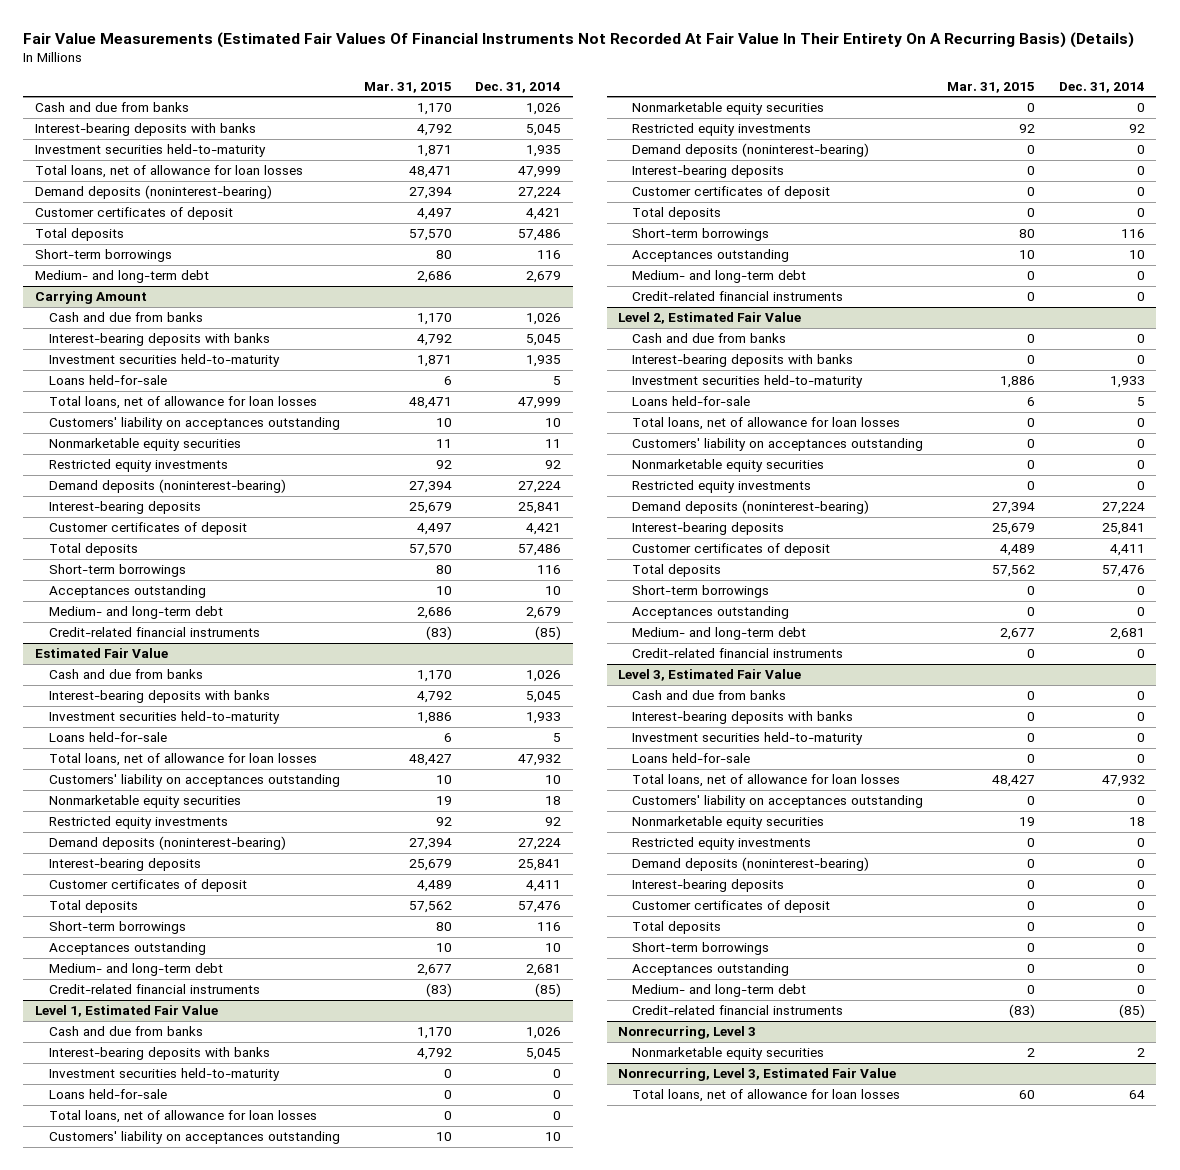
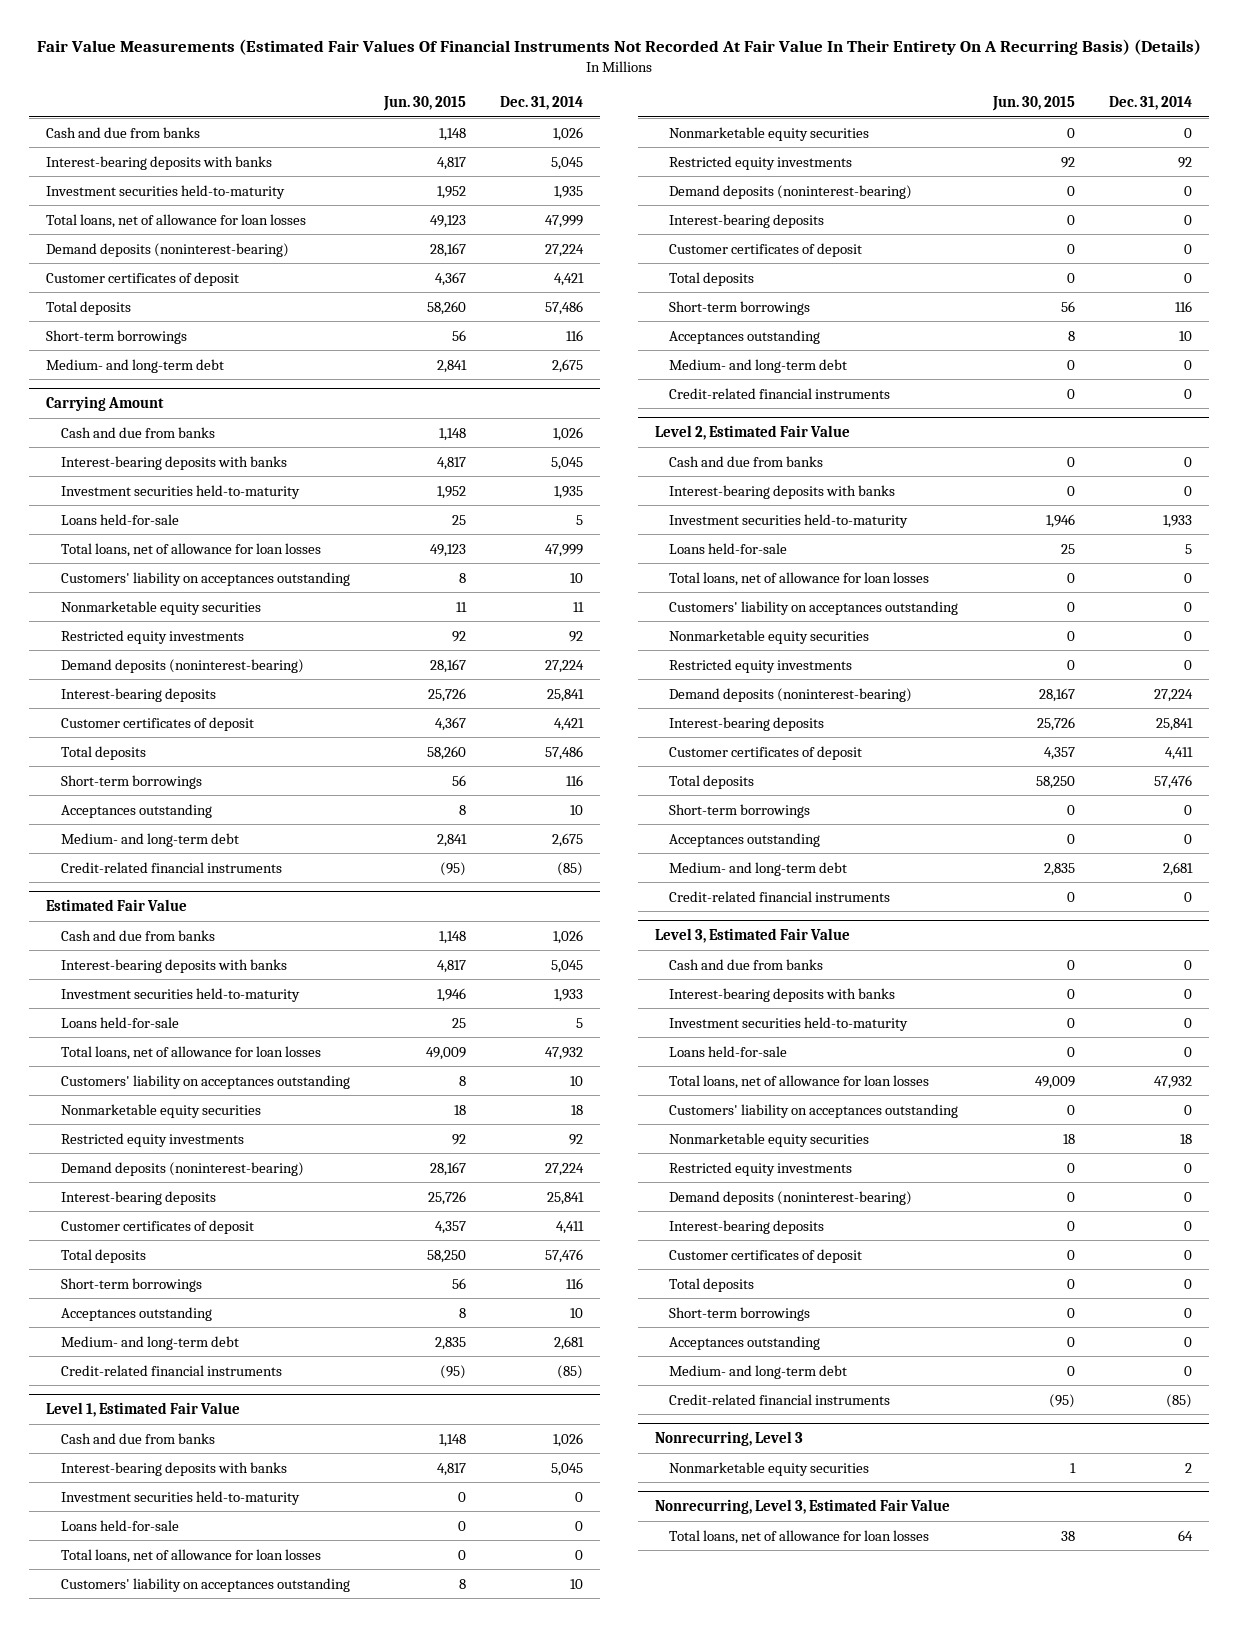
- | Mar. 31, 2015 | Dec. 31, 2014
+ | Jun. 30, 2015 | Dec. 31, 2014
- Medium- and long-term debt | 2,686 | 2,679
+ Medium- and long-term debt | 2,841 | 2,675
@ Carrying Amount
- Medium- and long-term debt | 2,686 | 2,679
+ Medium- and long-term debt | 2,841 | 2,675

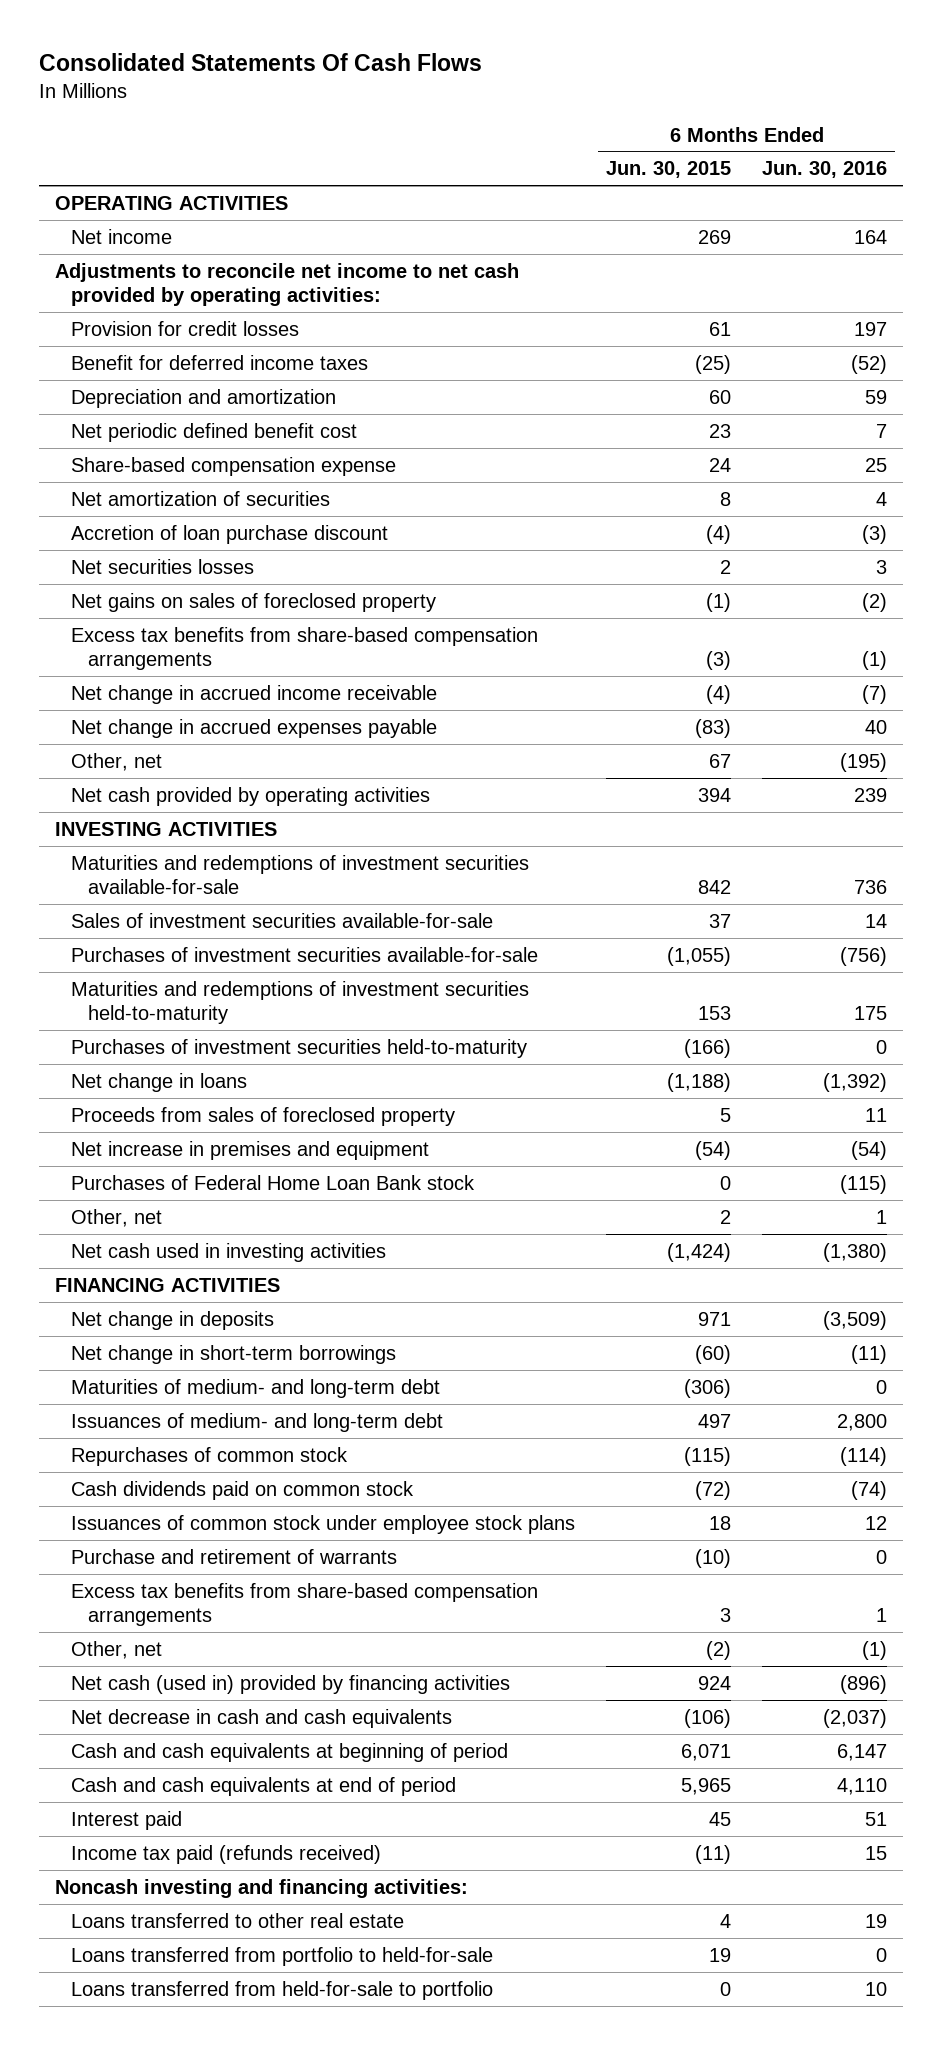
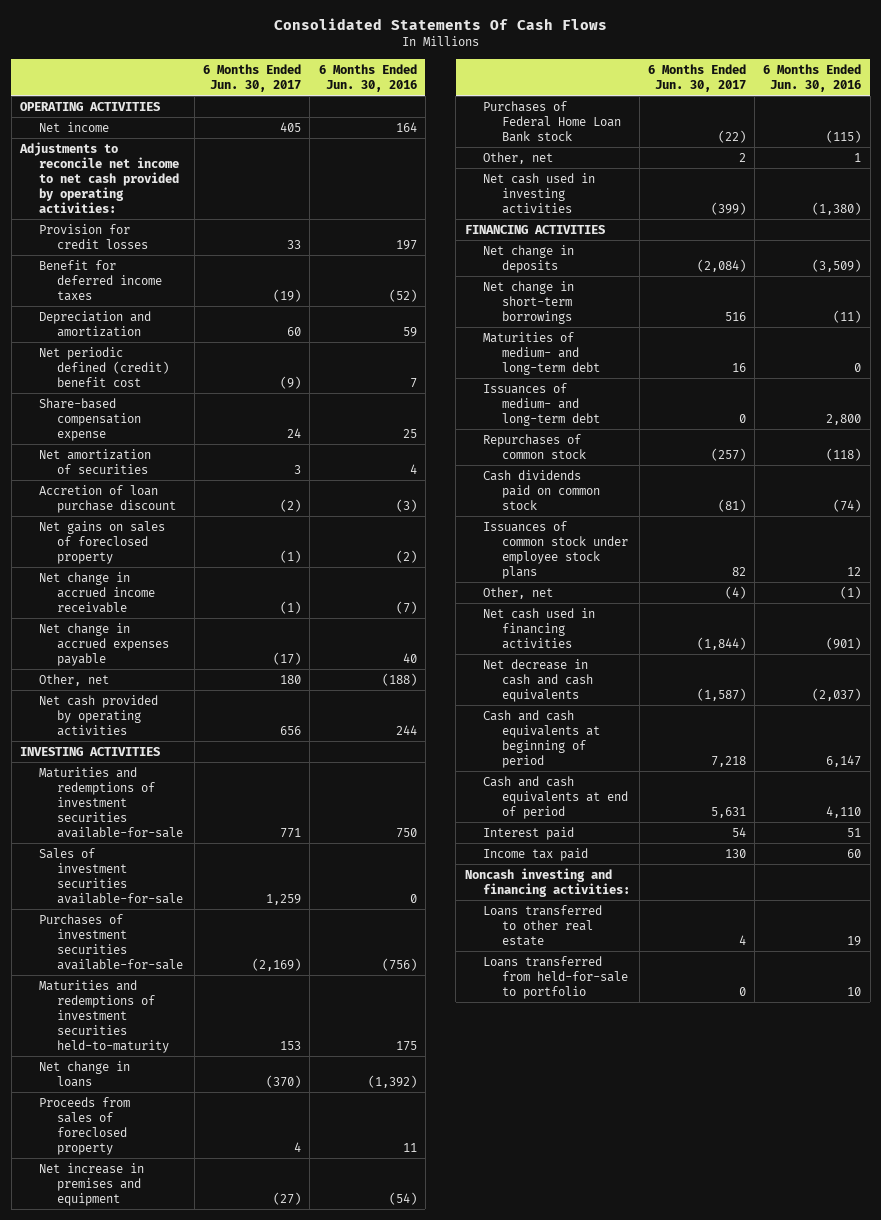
- | 6 Months Ended Jun. 30, 2015 | 6 Months Ended Jun. 30, 2016
+ | 6 Months Ended Jun. 30, 2017 | 6 Months Ended Jun. 30, 2016
- Net periodic defined benefit cost | 23 | 7
+ Net periodic defined (credit) benefit cost | (9) | 7
- Net securities losses | 2 | 3
- Excess tax benefits from share-based compensation arrangements | (3) | (1)
- Other, net | 67 | (195)
- Net cash provided by operating activities | 394 | 239
+ Other, net | 180 | (188)
+ Net cash provided by operating activities | 656 | 244
- Maturities and redemptions of investment securities available-for-sale | 842 | 736
- Sales of investment securities available-for-sale | 37 | 14
+ Maturities and redemptions of investment securities available-for-sale | 771 | 750
+ Sales of investment securities available-for-sale | 1,259 | 0
- Purchases of investment securities held-to-maturity | (166) | 0
- Repurchases of common stock | (115) | (114)
+ Repurchases of common stock | (257) | (118)
- Purchase and retirement of warrants | (10) | 0
- Excess tax benefits from share-based compensation arrangements | 3 | 1
- Net cash (used in) provided by financing activities | 924 | (896)
+ Net cash used in financing activities | (1,844) | (901)
- Income tax paid (refunds received) | (11) | 15
+ Income tax paid | 130 | 60
- Loans transferred from portfolio to held-for-sale | 19 | 0

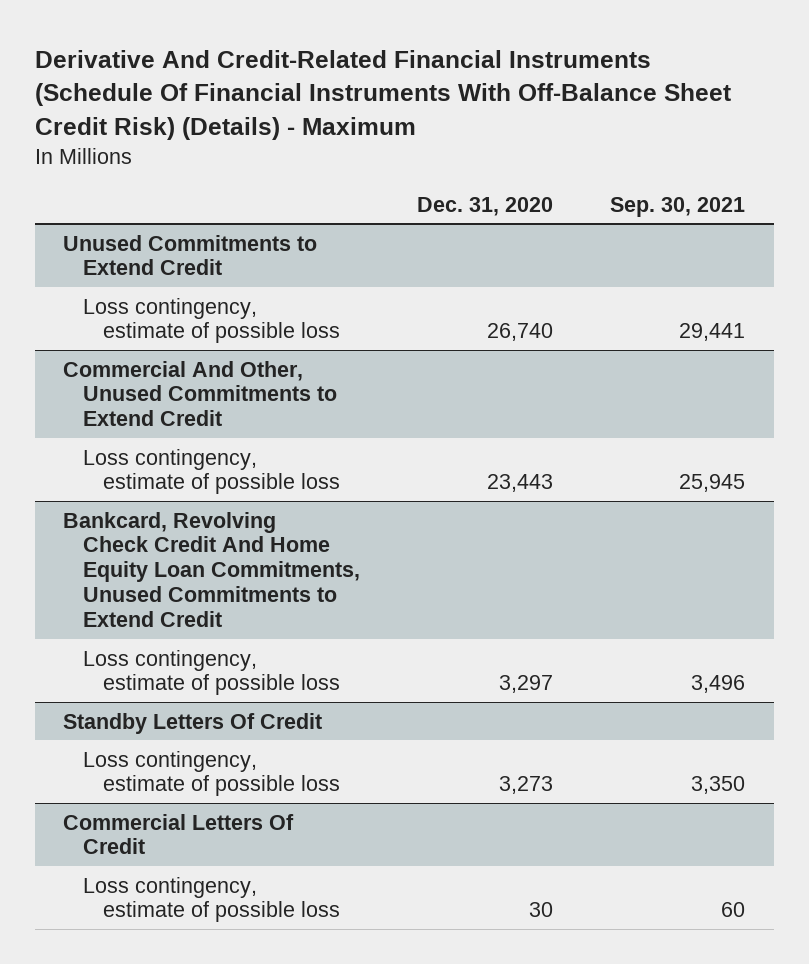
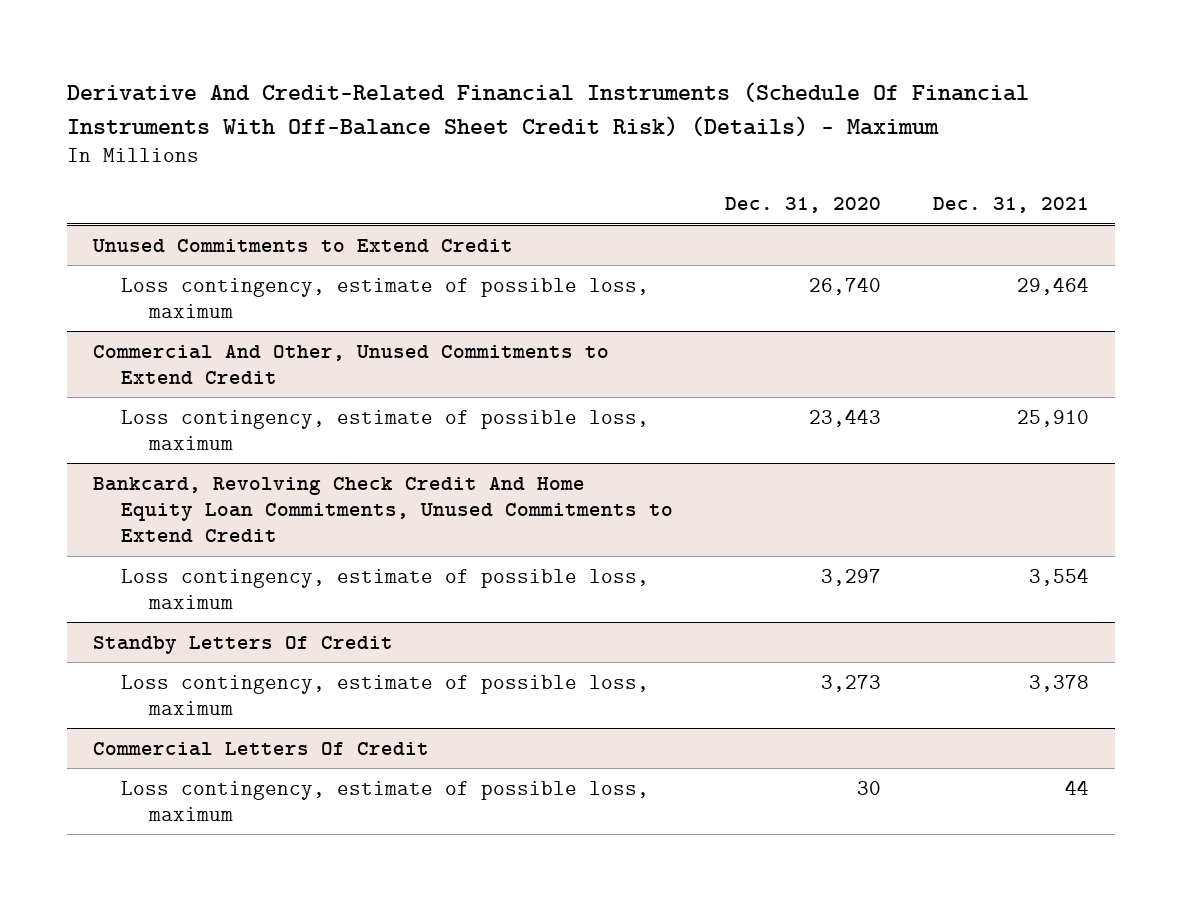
- | Dec. 31, 2020 | Sep. 30, 2021
+ | Dec. 31, 2020 | Dec. 31, 2021
@ Unused Commitments to Extend Credit
- Loss contingency, estimate of possible loss | 26,740 | 29,441
+ Loss contingency, estimate of possible loss, maximum | 26,740 | 29,464
@ Commercial And Other, Unused Commitments to Extend Credit
- Loss contingency, estimate of possible loss | 23,443 | 25,945
+ Loss contingency, estimate of possible loss, maximum | 23,443 | 25,910
@ Bankcard, Revolving Check Credit And Home Equity Loan Commitments, Unused Commitments to Extend Credit
- Loss contingency, estimate of possible loss | 3,297 | 3,496
+ Loss contingency, estimate of possible loss, maximum | 3,297 | 3,554
@ Standby Letters Of Credit
- Loss contingency, estimate of possible loss | 3,273 | 3,350
+ Loss contingency, estimate of possible loss, maximum | 3,273 | 3,378
@ Commercial Letters Of Credit
- Loss contingency, estimate of possible loss | 30 | 60
+ Loss contingency, estimate of possible loss, maximum | 30 | 44

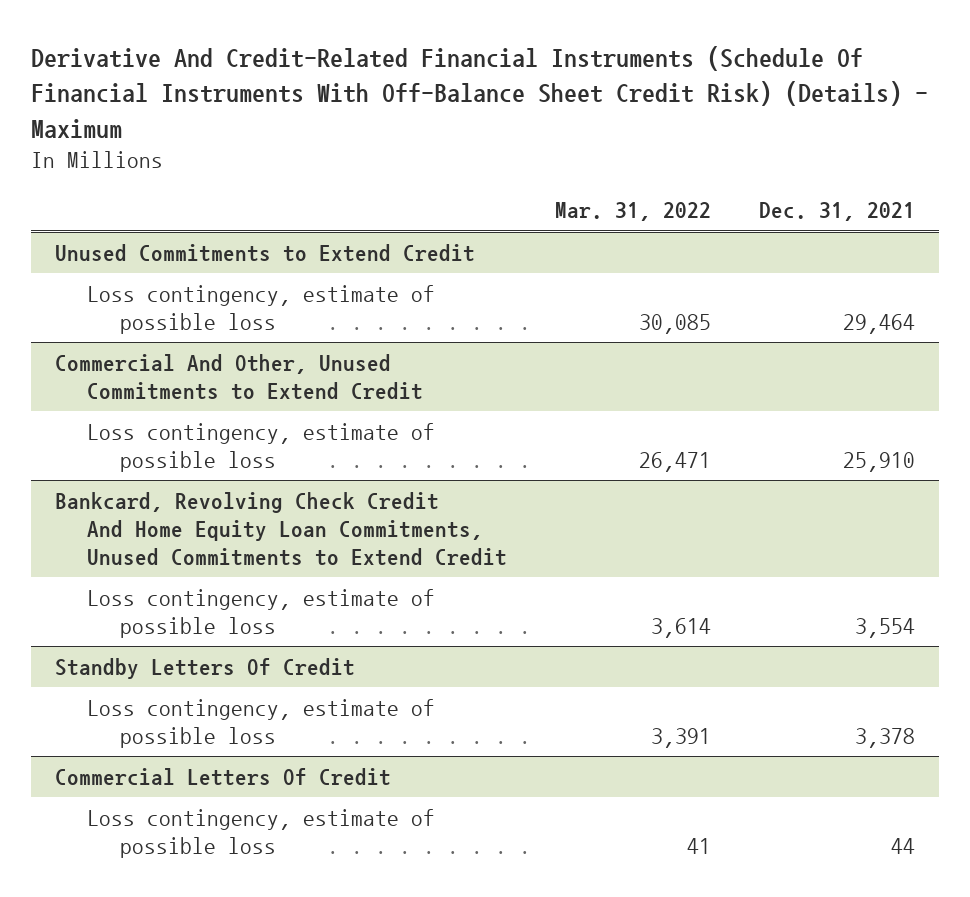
- | Dec. 31, 2020 | Dec. 31, 2021
+ | Mar. 31, 2022 | Dec. 31, 2021
@ Unused Commitments to Extend Credit
- Loss contingency, estimate of possible loss, maximum | 26,740 | 29,464
+ Loss contingency, estimate of possible loss | 30,085 | 29,464
@ Commercial And Other, Unused Commitments to Extend Credit
- Loss contingency, estimate of possible loss, maximum | 23,443 | 25,910
+ Loss contingency, estimate of possible loss | 26,471 | 25,910
@ Bankcard, Revolving Check Credit And Home Equity Loan Commitments, Unused Commitments to Extend Credit
- Loss contingency, estimate of possible loss, maximum | 3,297 | 3,554
+ Loss contingency, estimate of possible loss | 3,614 | 3,554
@ Standby Letters Of Credit
- Loss contingency, estimate of possible loss, maximum | 3,273 | 3,378
+ Loss contingency, estimate of possible loss | 3,391 | 3,378
@ Commercial Letters Of Credit
- Loss contingency, estimate of possible loss, maximum | 30 | 44
+ Loss contingency, estimate of possible loss | 41 | 44

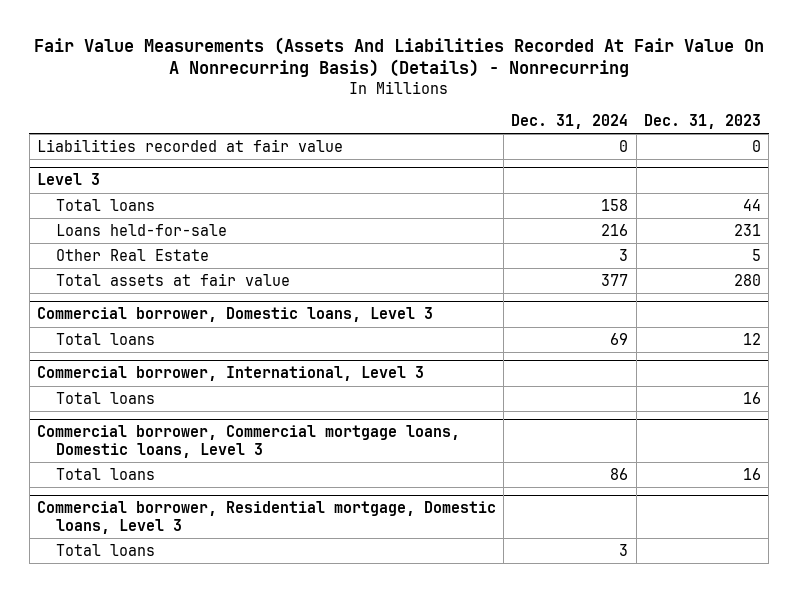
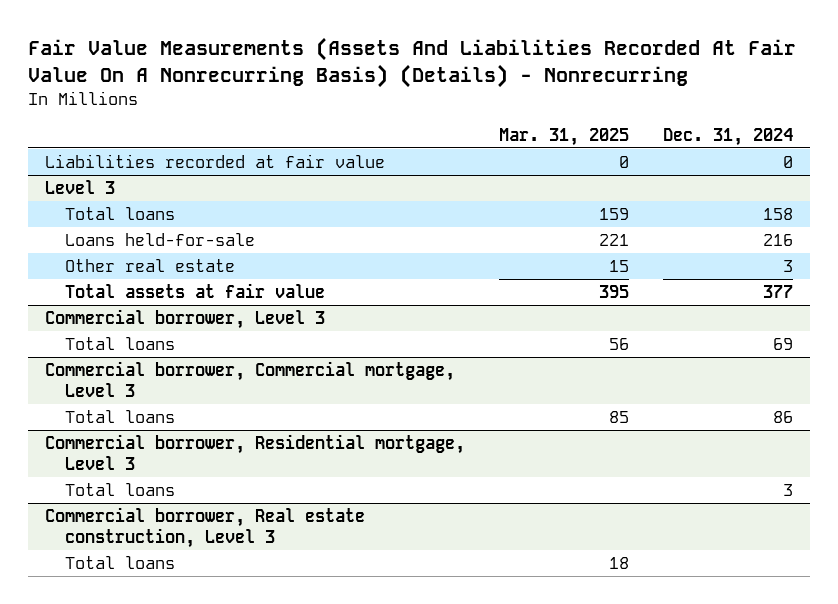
- | Dec. 31, 2024 | Dec. 31, 2023
+ | Mar. 31, 2025 | Dec. 31, 2024
@ Level 3
- Other Real Estate | 3 | 5
+ Other real estate | 15 | 3
- Commercial borrower, Domestic loans, Level 3
+ Commercial borrower, Level 3
- Commercial borrower, International, Level 3
- Total loans | | 16
- Commercial borrower, Commercial mortgage loans, Domestic loans, Level 3
+ Commercial borrower, Commercial mortgage, Level 3
- Commercial borrower, Residential mortgage, Domestic loans, Level 3
+ Commercial borrower, Residential mortgage, Level 3
+ Commercial borrower, Real estate construction, Level 3
+ Total loans | 18 |

